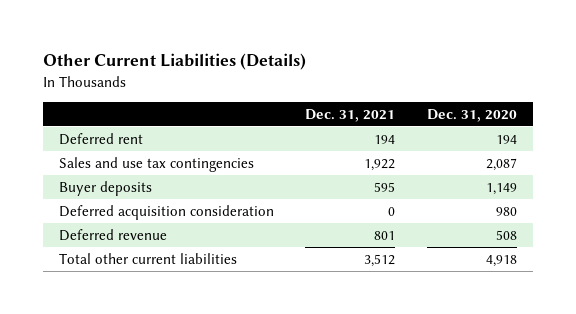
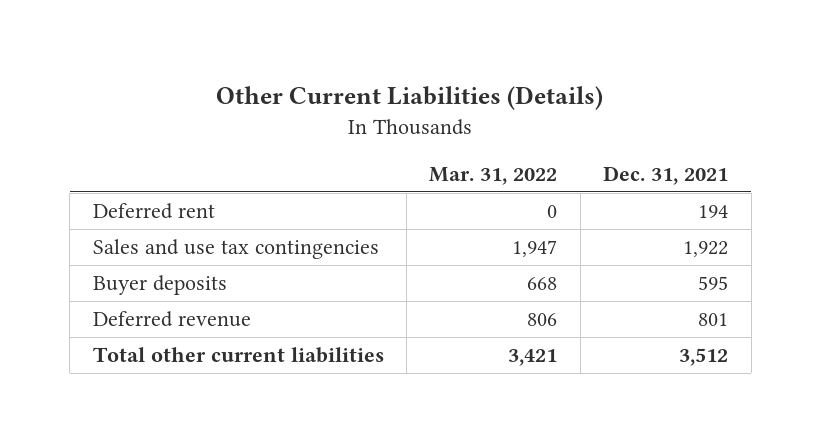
- | Dec. 31, 2021 | Dec. 31, 2020
+ | Mar. 31, 2022 | Dec. 31, 2021
- Deferred acquisition consideration | 0 | 980

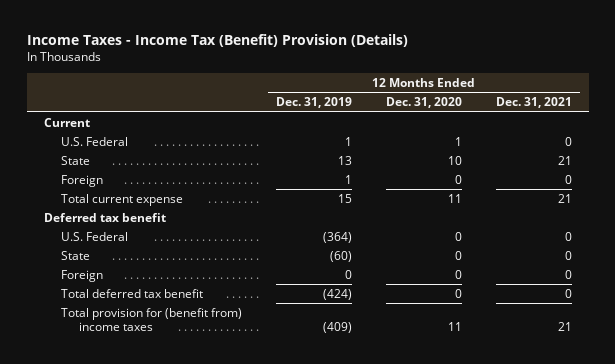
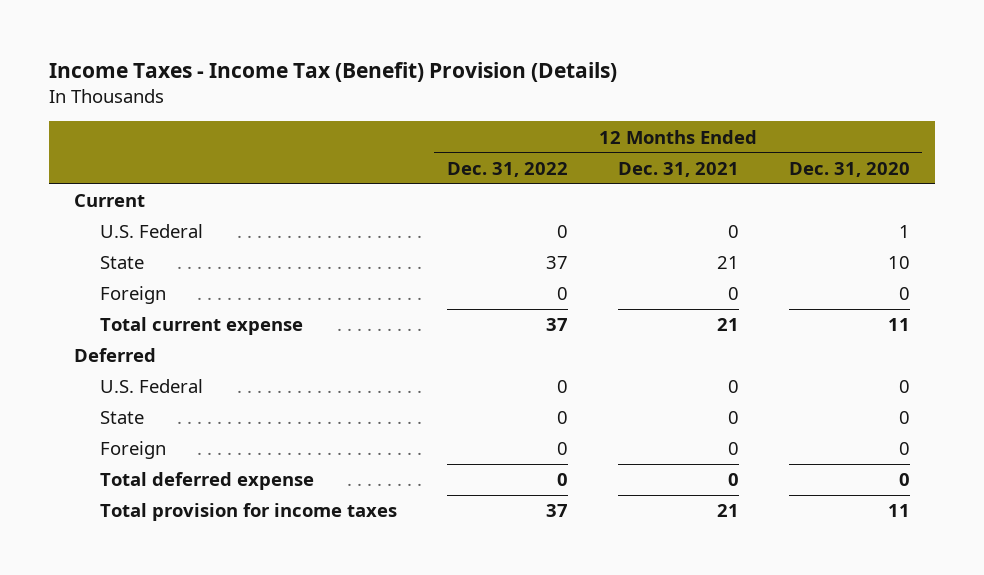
- | 12 Months Ended Dec. 31, 2019 | 12 Months Ended Dec. 31, 2020 | 12 Months Ended Dec. 31, 2021
+ | 12 Months Ended Dec. 31, 2022 | 12 Months Ended Dec. 31, 2021 | 12 Months Ended Dec. 31, 2020
- Deferred tax benefit
+ Deferred
- Total deferred tax benefit | (424) | 0 | 0
- Total provision for (benefit from) income taxes | (409) | 11 | 21
+ Total deferred expense | 0 | 0 | 0
+ Total provision for income taxes | 37 | 21 | 11

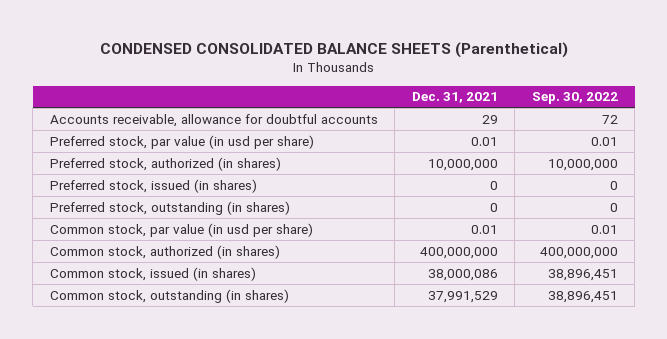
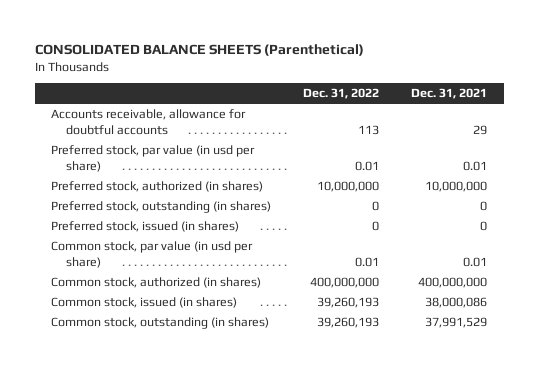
- CONDENSED CONSOLIDATED BALANCE SHEETS (Parenthetical)
+ CONSOLIDATED BALANCE SHEETS (Parenthetical)
- | Dec. 31, 2021 | Sep. 30, 2022
+ | Dec. 31, 2022 | Dec. 31, 2021
moved down: Preferred stock, issued (in shares) | 0 | 0

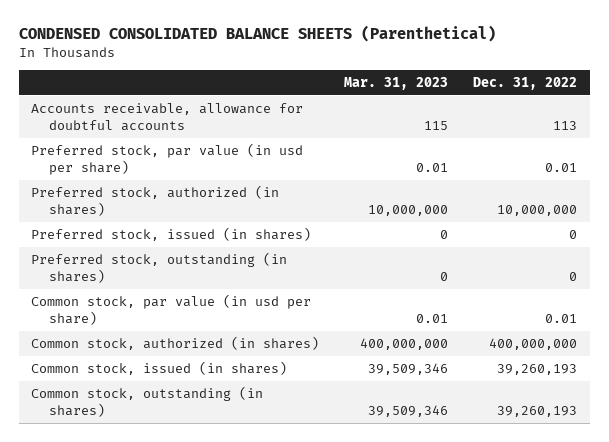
- CONSOLIDATED BALANCE SHEETS (Parenthetical)
+ CONDENSED CONSOLIDATED BALANCE SHEETS (Parenthetical)
- | Dec. 31, 2022 | Dec. 31, 2021
+ | Mar. 31, 2023 | Dec. 31, 2022
moved down: Preferred stock, outstanding (in shares) | 0 | 0

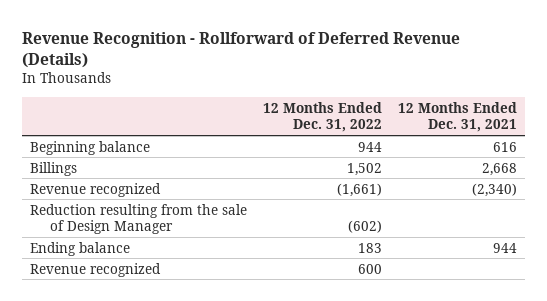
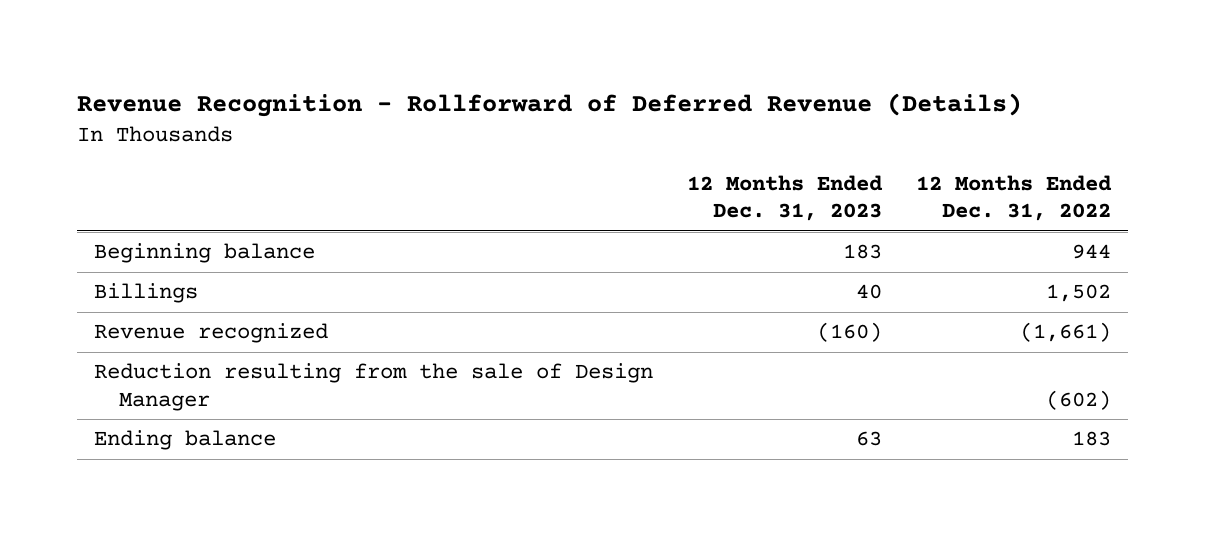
- | 12 Months Ended Dec. 31, 2022 | 12 Months Ended Dec. 31, 2021
+ | 12 Months Ended Dec. 31, 2023 | 12 Months Ended Dec. 31, 2022
- Revenue recognized | 600 |

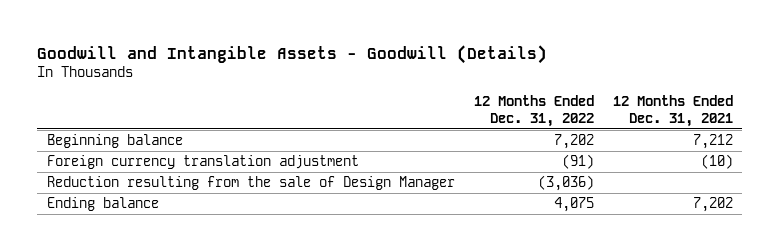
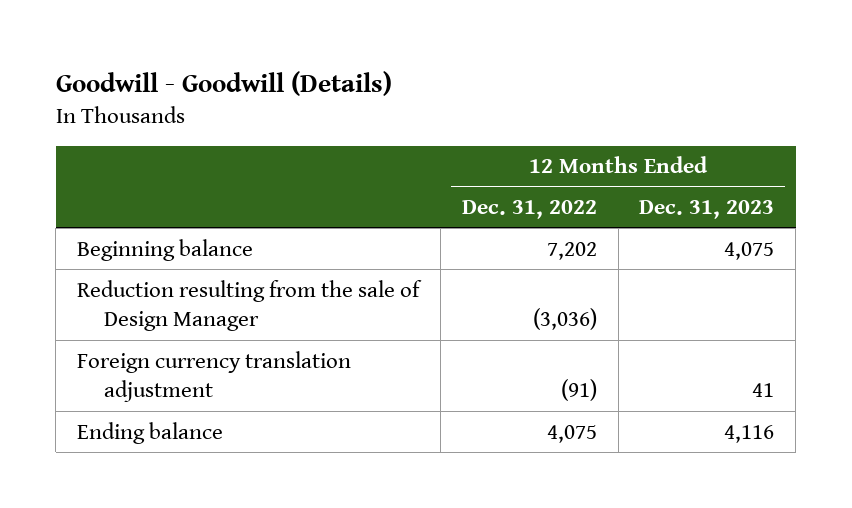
- Goodwill and Intangible Assets - Goodwill (Details)
+ Goodwill - Goodwill (Details)
- | 12 Months Ended Dec. 31, 2022 | 12 Months Ended Dec. 31, 2021
+ | 12 Months Ended Dec. 31, 2022 | 12 Months Ended Dec. 31, 2023
moved down: Foreign currency translation adjustment | (91) | 41

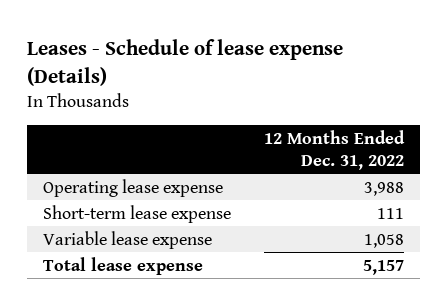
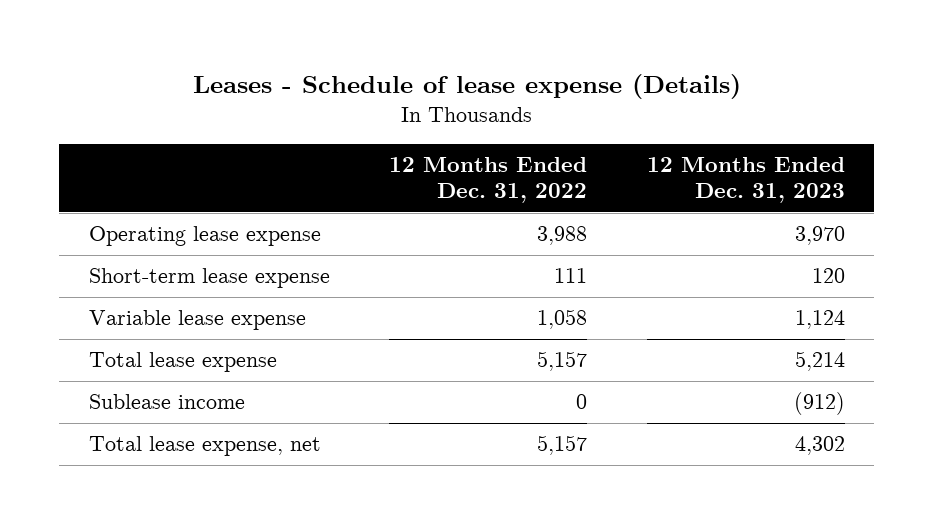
- | 12 Months Ended Dec. 31, 2022
+ | 12 Months Ended Dec. 31, 2022 | 12 Months Ended Dec. 31, 2023
+ Sublease income | 0 | (912)
+ Total lease expense, net | 5,157 | 4,302

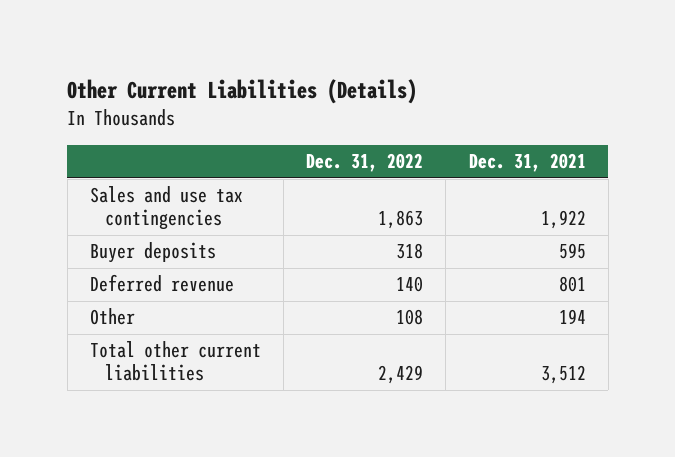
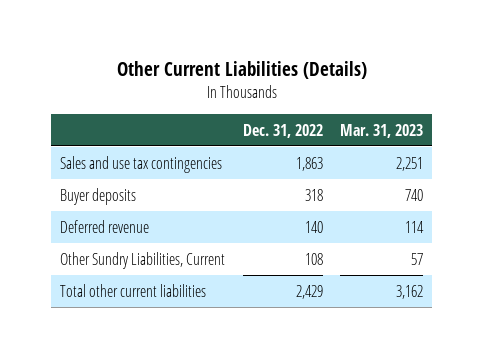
- | Dec. 31, 2022 | Dec. 31, 2021
+ | Dec. 31, 2022 | Mar. 31, 2023
- Other | 108 | 194
+ Other Sundry Liabilities, Current | 108 | 57

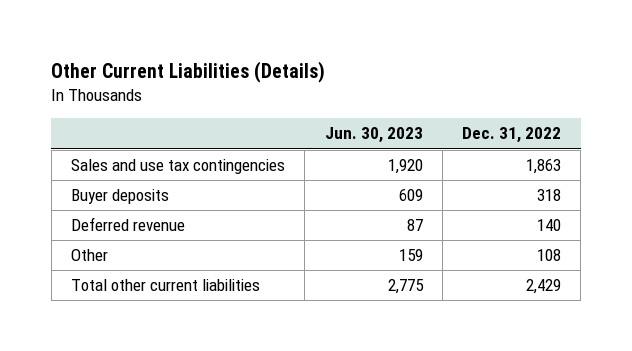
- | Dec. 31, 2022 | Mar. 31, 2023
+ | Jun. 30, 2023 | Dec. 31, 2022
- Other Sundry Liabilities, Current | 108 | 57
+ Other | 159 | 108

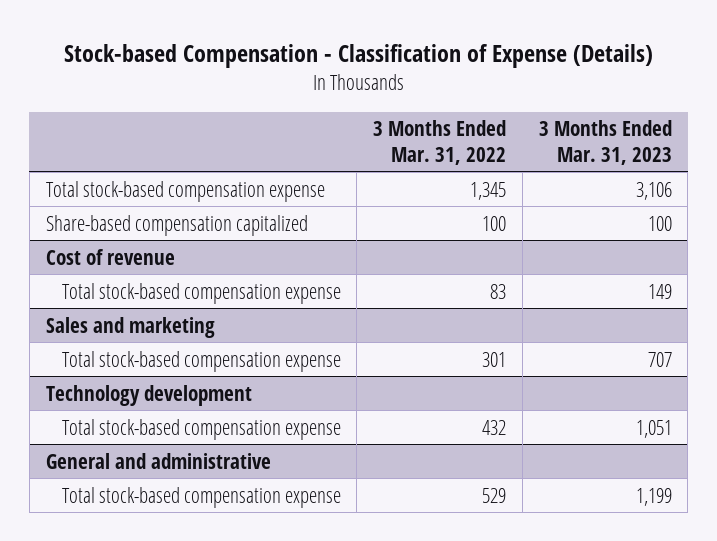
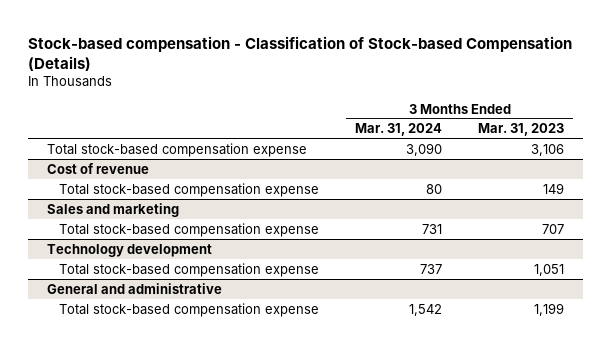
- Stock-based Compensation - Classification of Expense (Details)
+ Stock-based compensation - Classification of Stock-based Compensation (Details)
- | 3 Months Ended Mar. 31, 2022 | 3 Months Ended Mar. 31, 2023
+ | 3 Months Ended Mar. 31, 2024 | 3 Months Ended Mar. 31, 2023
- Share-based compensation capitalized | 100 | 100

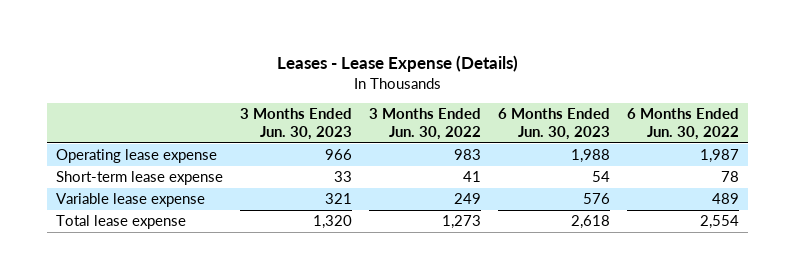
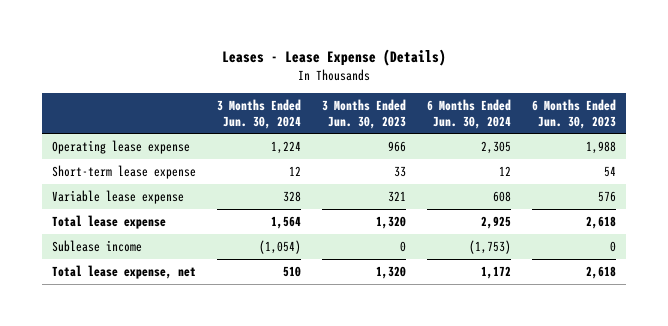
- | 3 Months Ended Jun. 30, 2023 | 3 Months Ended Jun. 30, 2022 | 6 Months Ended Jun. 30, 2023 | 6 Months Ended Jun. 30, 2022
+ | 3 Months Ended Jun. 30, 2024 | 3 Months Ended Jun. 30, 2023 | 6 Months Ended Jun. 30, 2024 | 6 Months Ended Jun. 30, 2023
+ Sublease income | (1,054) | 0 | (1,753) | 0
+ Total lease expense, net | 510 | 1,320 | 1,172 | 2,618

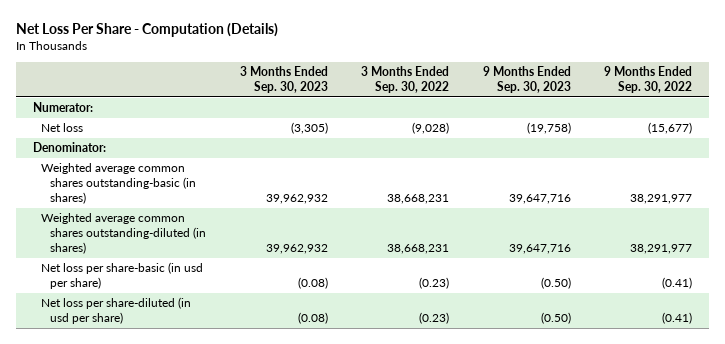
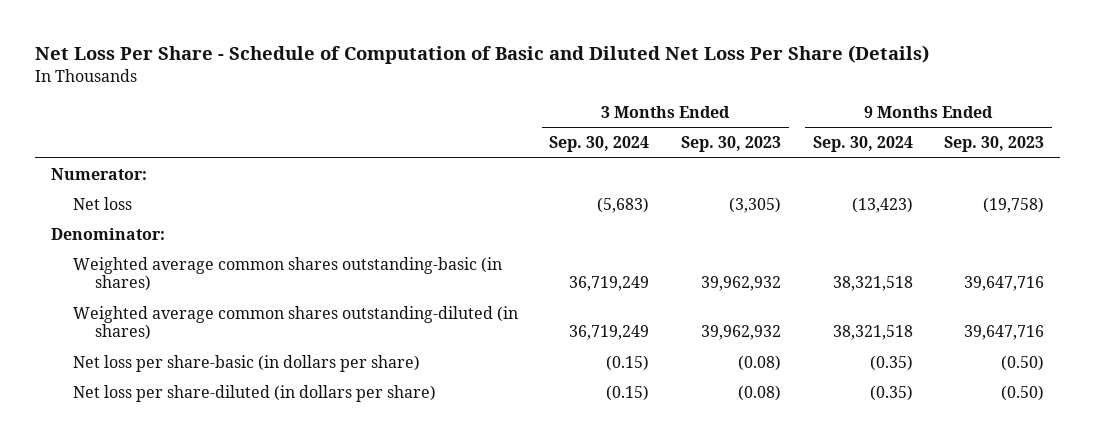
- Net Loss Per Share - Computation (Details)
+ Net Loss Per Share - Schedule of Computation of Basic and Diluted Net Loss Per Share (Details)
- | 3 Months Ended Sep. 30, 2023 | 3 Months Ended Sep. 30, 2022 | 9 Months Ended Sep. 30, 2023 | 9 Months Ended Sep. 30, 2022
+ | 3 Months Ended Sep. 30, 2024 | 3 Months Ended Sep. 30, 2023 | 9 Months Ended Sep. 30, 2024 | 9 Months Ended Sep. 30, 2023
- Net loss per share-basic (in usd per share) | (0.08) | (0.23) | (0.50) | (0.41)
- Net loss per share-diluted (in usd per share) | (0.08) | (0.23) | (0.50) | (0.41)
+ Net loss per share-basic (in dollars per share) | (0.15) | (0.08) | (0.35) | (0.50)
+ Net loss per share-diluted (in dollars per share) | (0.15) | (0.08) | (0.35) | (0.50)

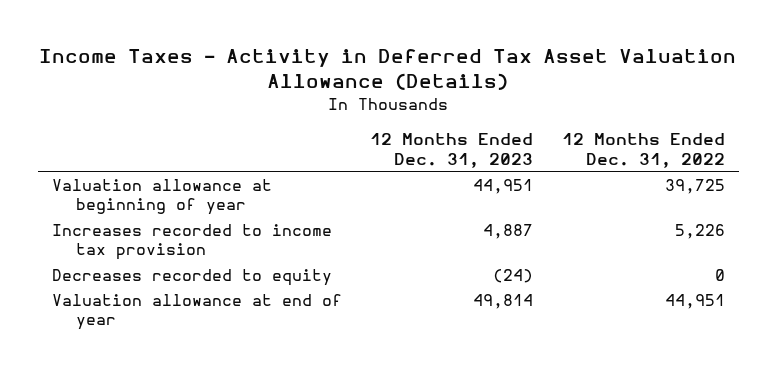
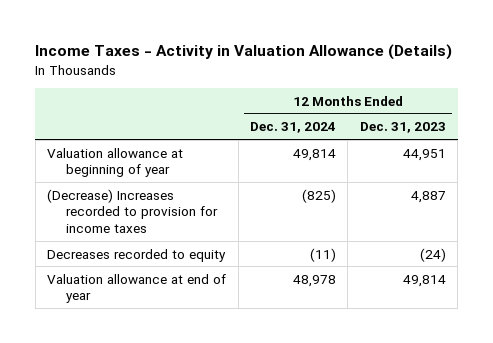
- Income Taxes - Activity in Deferred Tax Asset Valuation Allowance (Details)
+ Income Taxes - Activity in Valuation Allowance (Details)
- | 12 Months Ended Dec. 31, 2023 | 12 Months Ended Dec. 31, 2022
+ | 12 Months Ended Dec. 31, 2024 | 12 Months Ended Dec. 31, 2023
- Increases recorded to income tax provision | 4,887 | 5,226
+ (Decrease) Increases recorded to provision for income taxes | (825) | 4,887

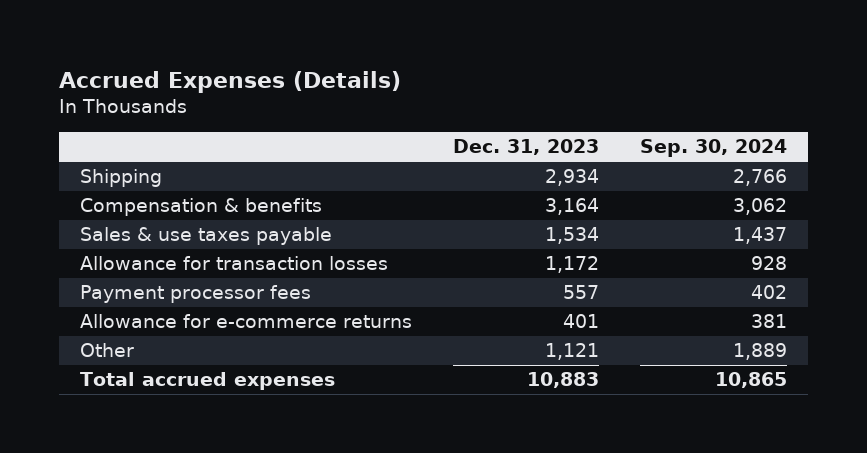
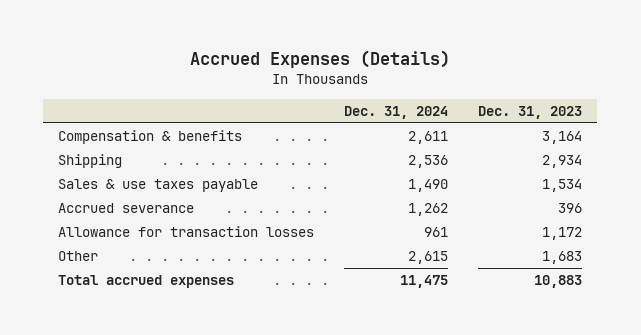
- | Dec. 31, 2023 | Sep. 30, 2024
+ | Dec. 31, 2024 | Dec. 31, 2023
moved down: Shipping | 2,536 | 2,934
+ Accrued severance | 1,262 | 396
- Payment processor fees | 557 | 402
- Allowance for e-commerce returns | 401 | 381
- Other | 1,121 | 1,889
+ Other | 2,615 | 1,683

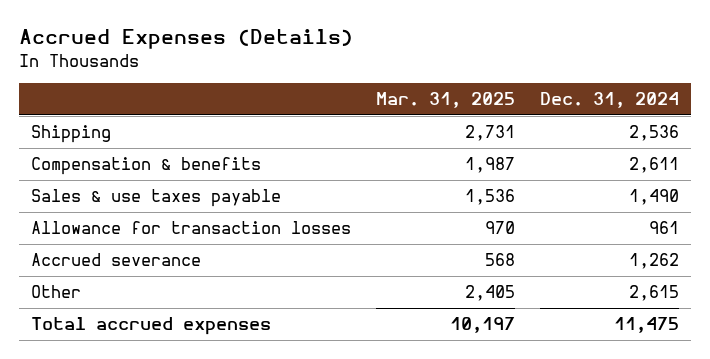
- | Dec. 31, 2024 | Dec. 31, 2023
+ | Mar. 31, 2025 | Dec. 31, 2024
moved down: Compensation & benefits | 1,987 | 2,611
moved down: Accrued severance | 568 | 1,262

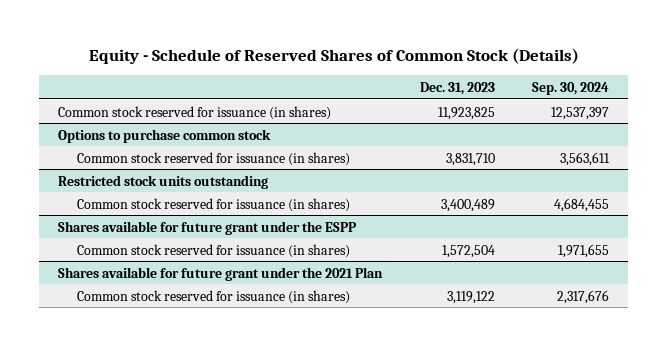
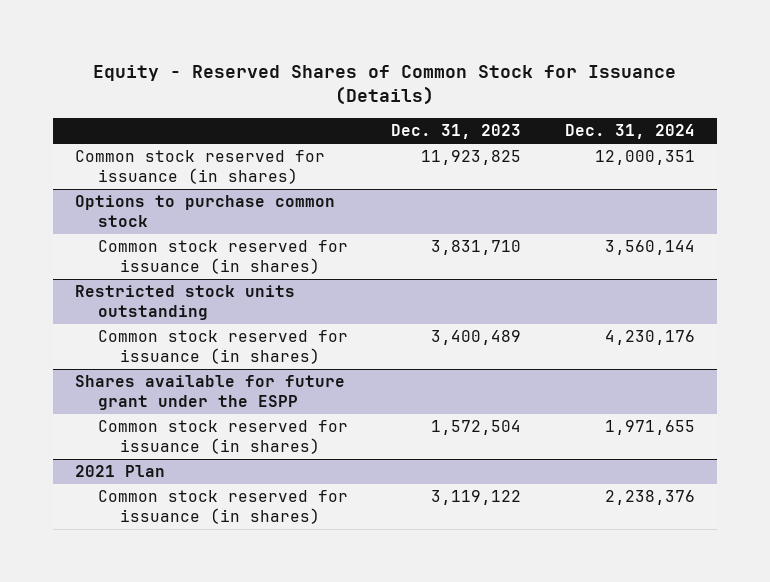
- Equity - Schedule of Reserved Shares of Common Stock (Details)
+ Equity - Reserved Shares of Common Stock for Issuance (Details)
- | Dec. 31, 2023 | Sep. 30, 2024
+ | Dec. 31, 2023 | Dec. 31, 2024
- Shares available for future grant under the 2021 Plan
+ 2021 Plan

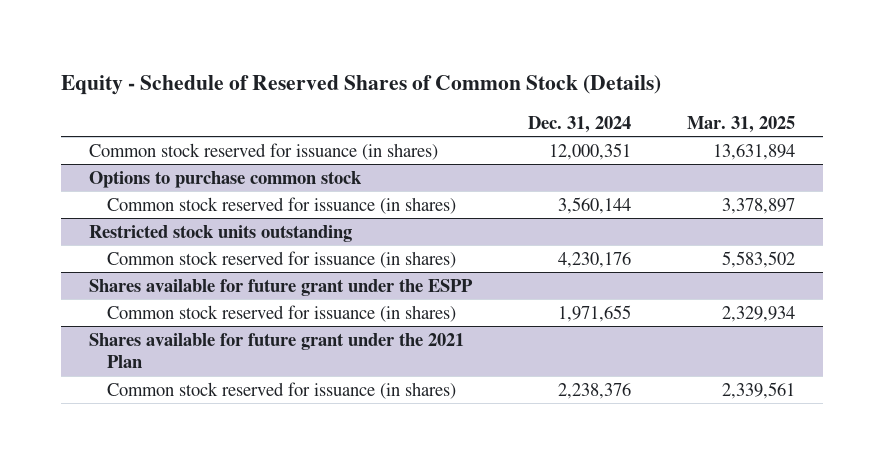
- Equity - Reserved Shares of Common Stock for Issuance (Details)
+ Equity - Schedule of Reserved Shares of Common Stock (Details)
- | Dec. 31, 2023 | Dec. 31, 2024
+ | Dec. 31, 2024 | Mar. 31, 2025
- 2021 Plan
+ Shares available for future grant under the 2021 Plan

